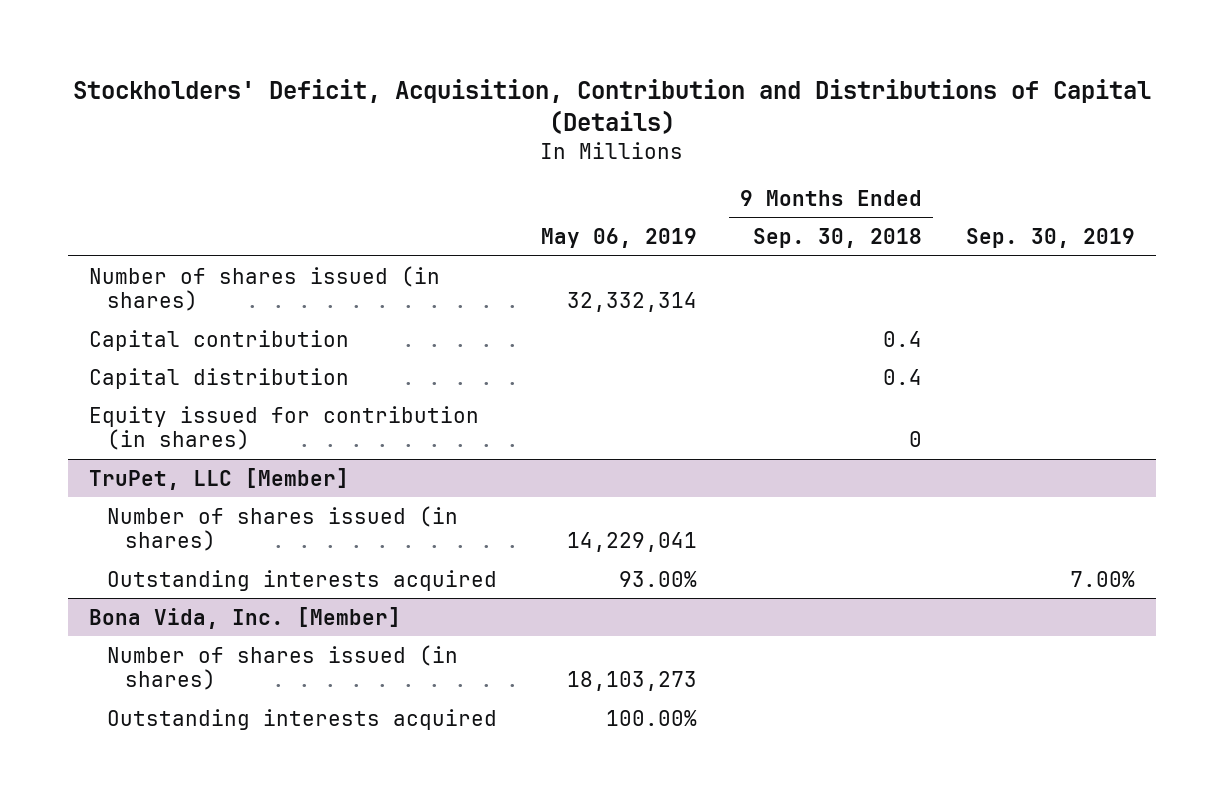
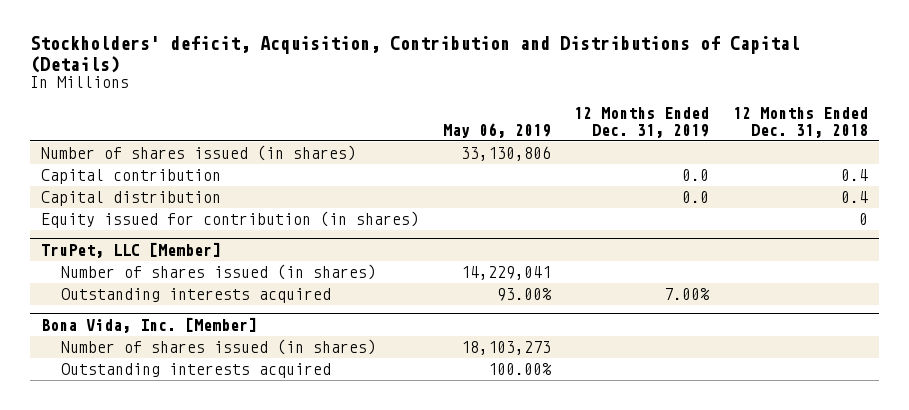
- Stockholders' Deficit, Acquisition, Contribution and Distributions of Capital (Details)
+ Stockholders' deficit, Acquisition, Contribution and Distributions of Capital (Details)
- | May 06, 2019 | 9 Months Ended Sep. 30, 2018 | Sep. 30, 2019
+ | May 06, 2019 | 12 Months Ended Dec. 31, 2019 | 12 Months Ended Dec. 31, 2018
- Number of shares issued (in shares) | 32,332,314 | |
+ Number of shares issued (in shares) | 33,130,806 | |

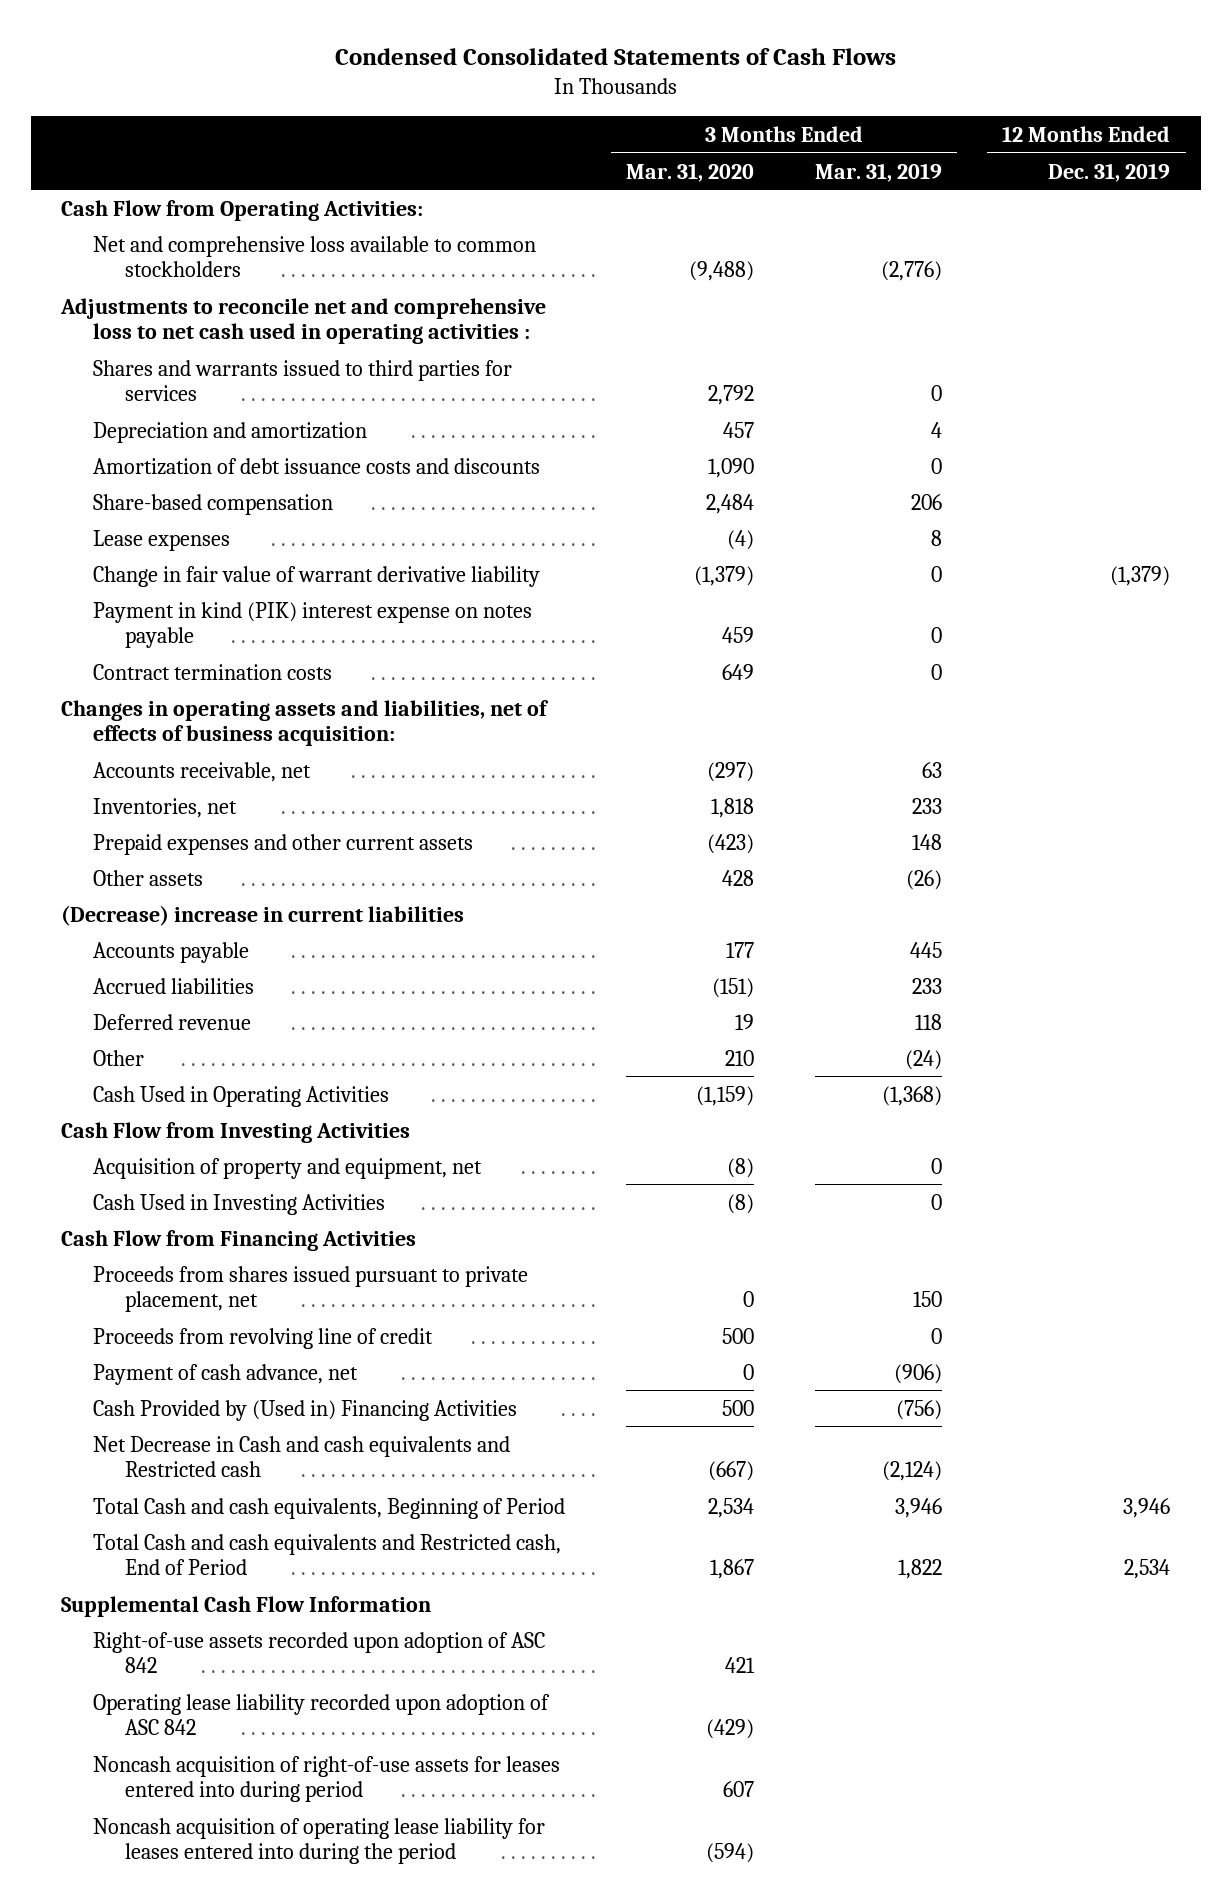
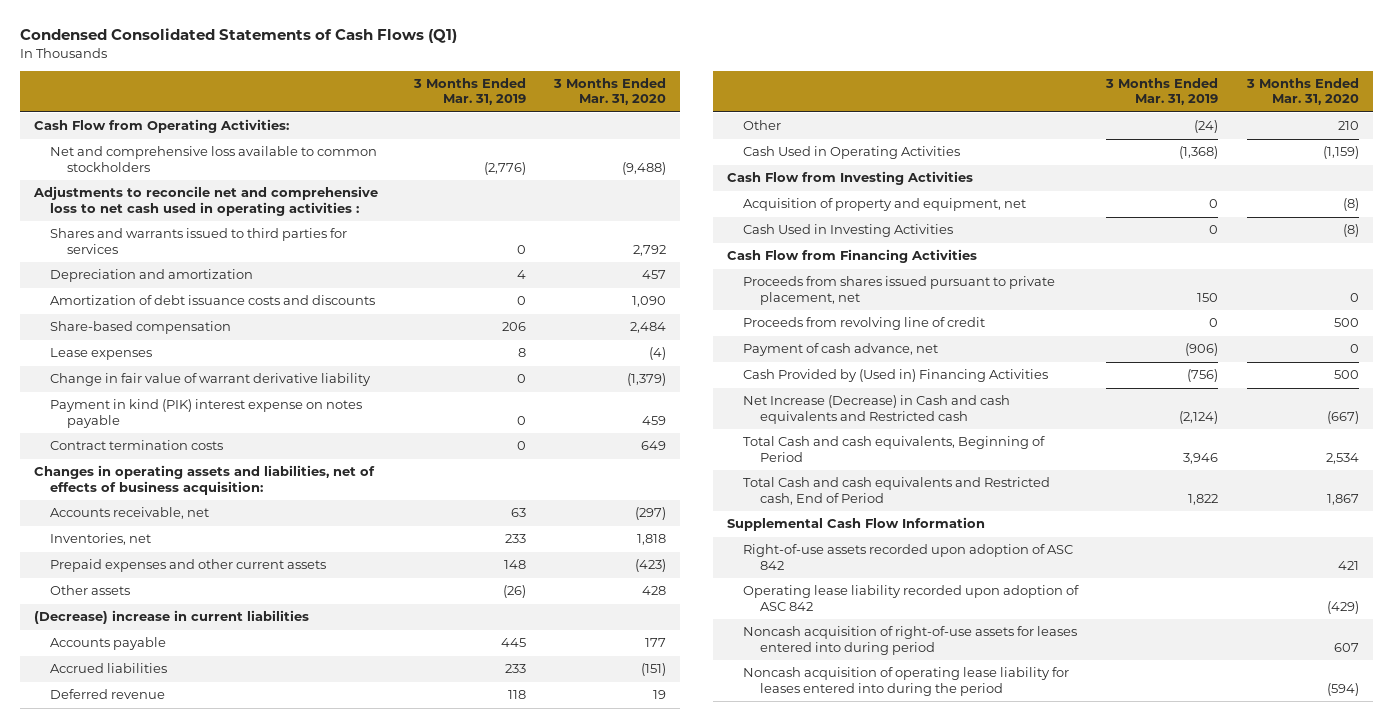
- Condensed Consolidated Statements of Cash Flows
+ Condensed Consolidated Statements of Cash Flows (Q1)
- | 3 Months Ended Mar. 31, 2020 | 3 Months Ended Mar. 31, 2019 | 12 Months Ended Dec. 31, 2019
+ | 3 Months Ended Mar. 31, 2019 | 3 Months Ended Mar. 31, 2020
- Net Decrease in Cash and cash equivalents and Restricted cash | (667) | (2,124) |
+ Net Increase (Decrease) in Cash and cash equivalents and Restricted cash | (2,124) | (667)

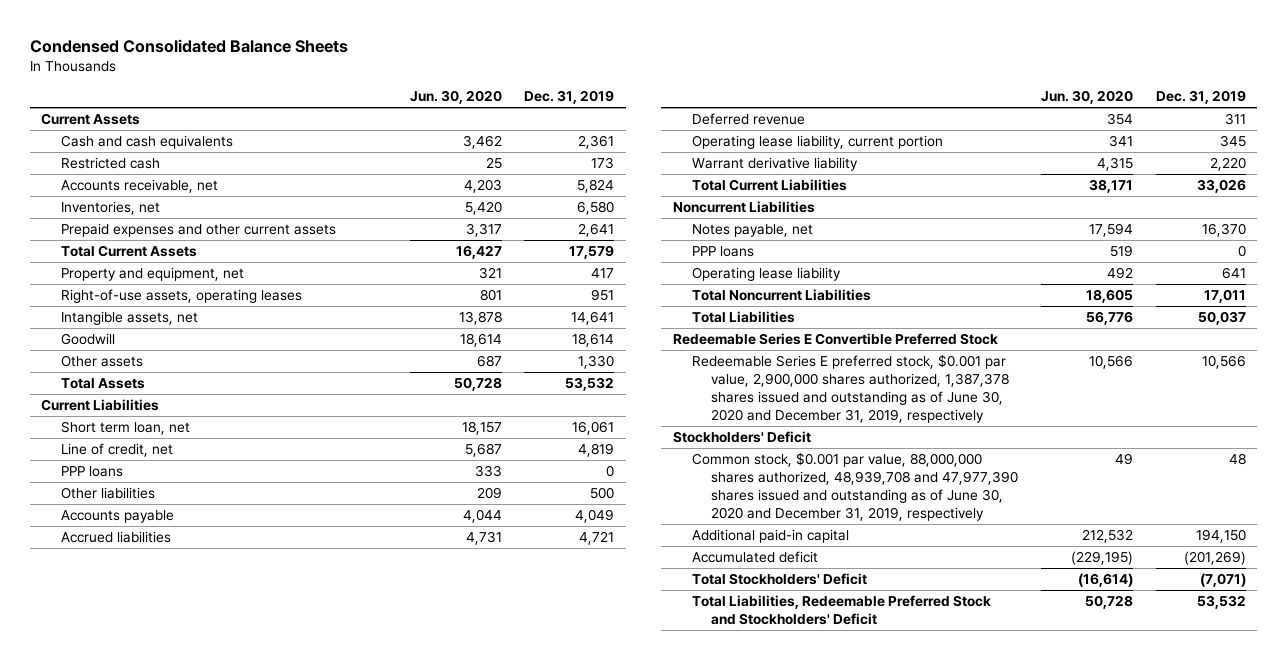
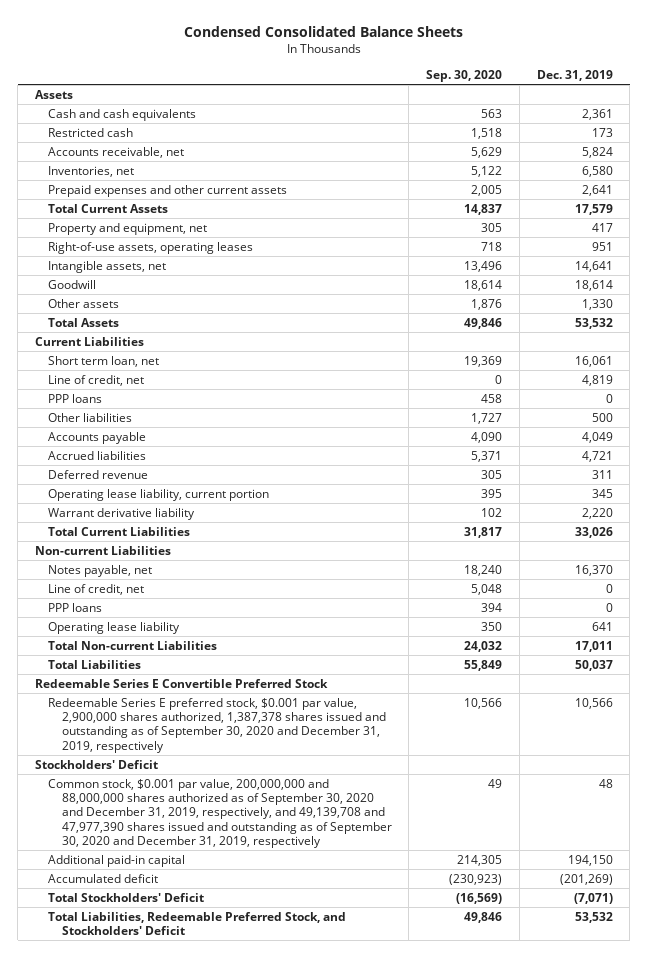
- | Jun. 30, 2020 | Dec. 31, 2019
+ | Sep. 30, 2020 | Dec. 31, 2019
- Current Assets
+ Assets
- Noncurrent Liabilities
+ Non-current Liabilities
+ Line of credit, net | 5,048 | 0
- Total Noncurrent Liabilities | 18,605 | 17,011
+ Total Non-current Liabilities | 24,032 | 17,011
- Redeemable Series E preferred stock, $0.001 par value, 2,900,000 shares authorized, 1,387,378 shares issued and outstanding as of June 30, 2020 and December 31, 2019, respectively | 10,566 | 10,566
+ Redeemable Series E preferred stock, $0.001 par value, 2,900,000 shares authorized, 1,387,378 shares issued and outstanding as of September 30, 2020 and December 31, 2019, respectively | 10,566 | 10,566
- Common stock, $0.001 par value, 88,000,000 shares authorized, 48,939,708 and 47,977,390 shares issued and outstanding as of June 30, 2020 and December 31, 2019, respectively | 49 | 48
+ Common stock, $0.001 par value, 200,000,000 and 88,000,000 shares authorized as of September 30, 2020 and December 31, 2019, respectively, and 49,139,708 and 47,977,390 shares issued and outstanding as of September 30, 2020 and December 31, 2019, respectively | 49 | 48
- Total Liabilities, Redeemable Preferred Stock and Stockholders' Deficit | 50,728 | 53,532
+ Total Liabilities, Redeemable Preferred Stock, and Stockholders' Deficit | 49,846 | 53,532

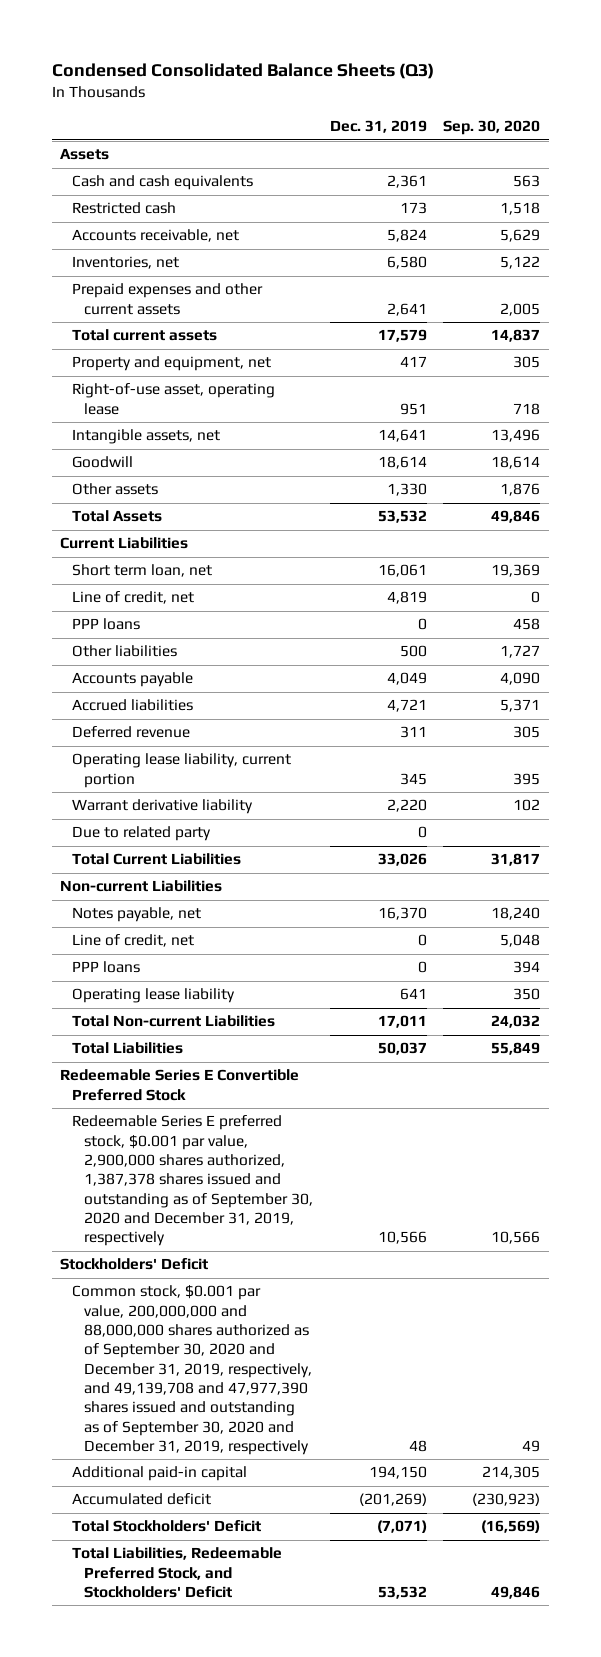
- Condensed Consolidated Balance Sheets
+ Condensed Consolidated Balance Sheets (Q3)
- | Sep. 30, 2020 | Dec. 31, 2019
+ | Dec. 31, 2019 | Sep. 30, 2020
- Total Current Assets | 14,837 | 17,579
+ Total current assets | 17,579 | 14,837
- Right-of-use assets, operating leases | 718 | 951
+ Right-of-use asset, operating lease | 951 | 718
+ Due to related party | 0 |

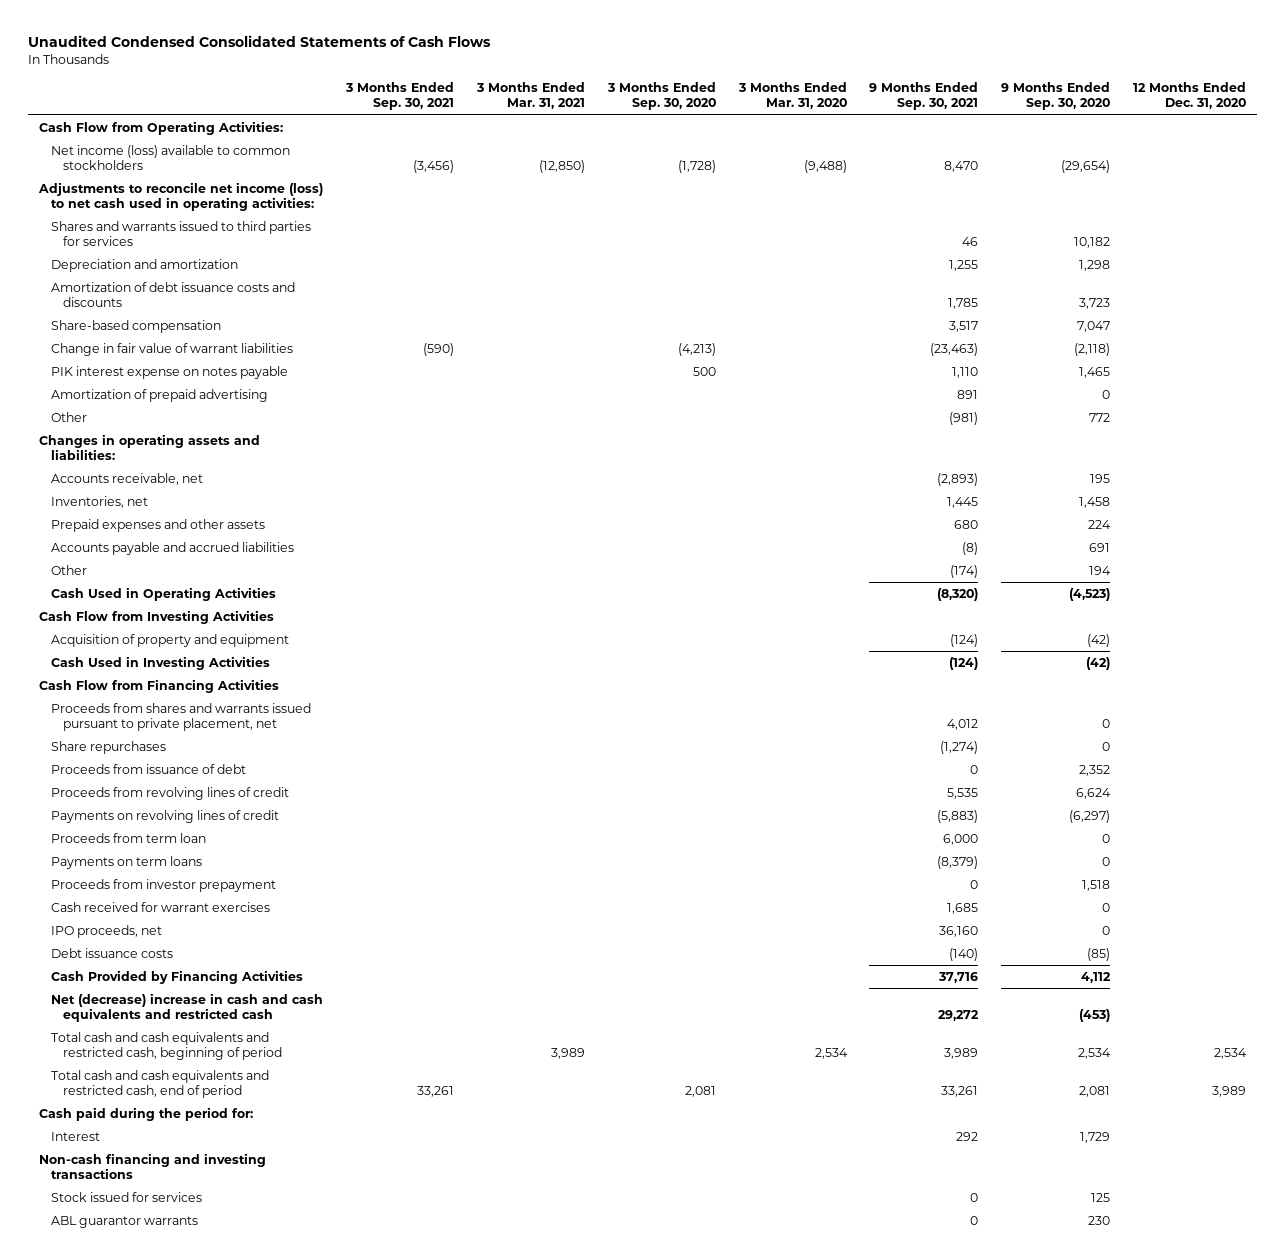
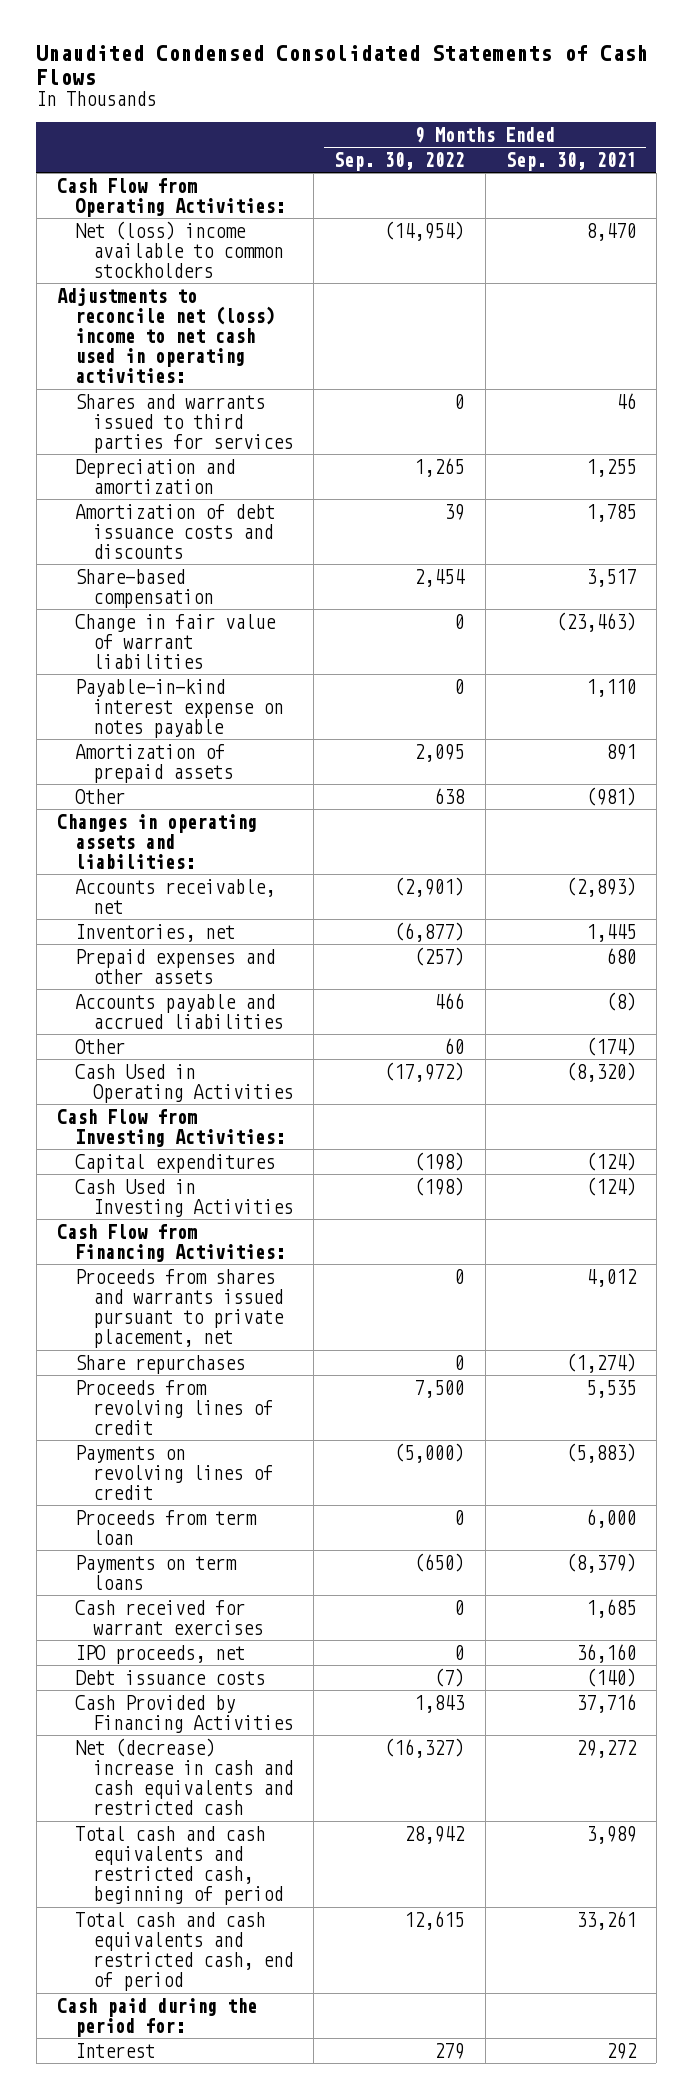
- | 3 Months Ended Sep. 30, 2021 | 3 Months Ended Mar. 31, 2021 | 3 Months Ended Sep. 30, 2020 | 3 Months Ended Mar. 31, 2020 | 9 Months Ended Sep. 30, 2021 | 9 Months Ended Sep. 30, 2020 | 12 Months Ended Dec. 31, 2020
+ | 9 Months Ended Sep. 30, 2022 | 9 Months Ended Sep. 30, 2021
- Net income (loss) available to common stockholders | (3,456) | (12,850) | (1,728) | (9,488) | 8,470 | (29,654) |
- Adjustments to reconcile net income (loss) to net cash used in operating activities:
+ Net (loss) income available to common stockholders | (14,954) | 8,470
+ Adjustments to reconcile net (loss) income to net cash used in operating activities:
- PIK interest expense on notes payable | | | 500 | | 1,110 | 1,465 |
- Amortization of prepaid advertising | | | | | 891 | 0 |
+ Payable-in-kind interest expense on notes payable | 0 | 1,110
+ Amortization of prepaid assets | 2,095 | 891
- Cash Flow from Investing Activities
- Acquisition of property and equipment | | | | | (124) | (42) |
+ Cash Flow from Investing Activities:
+ Capital expenditures | (198) | (124)
- Cash Flow from Financing Activities
+ Cash Flow from Financing Activities:
- Proceeds from issuance of debt | | | | | 0 | 2,352 |
- Proceeds from investor prepayment | | | | | 0 | 1,518 |
- Non-cash financing and investing transactions
- Stock issued for services | | | | | 0 | 125 |
- ABL guarantor warrants | | | | | 0 | 230 |

